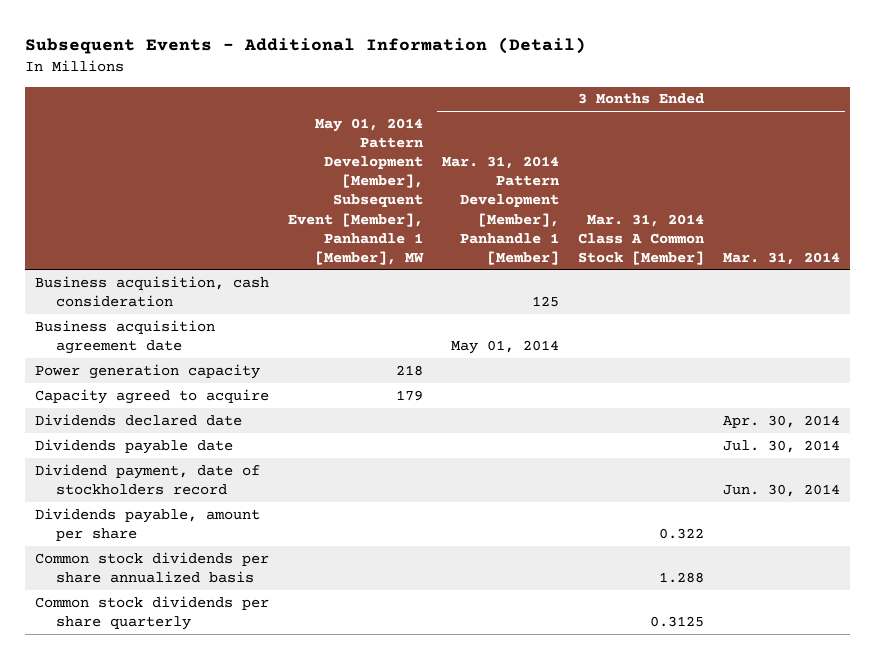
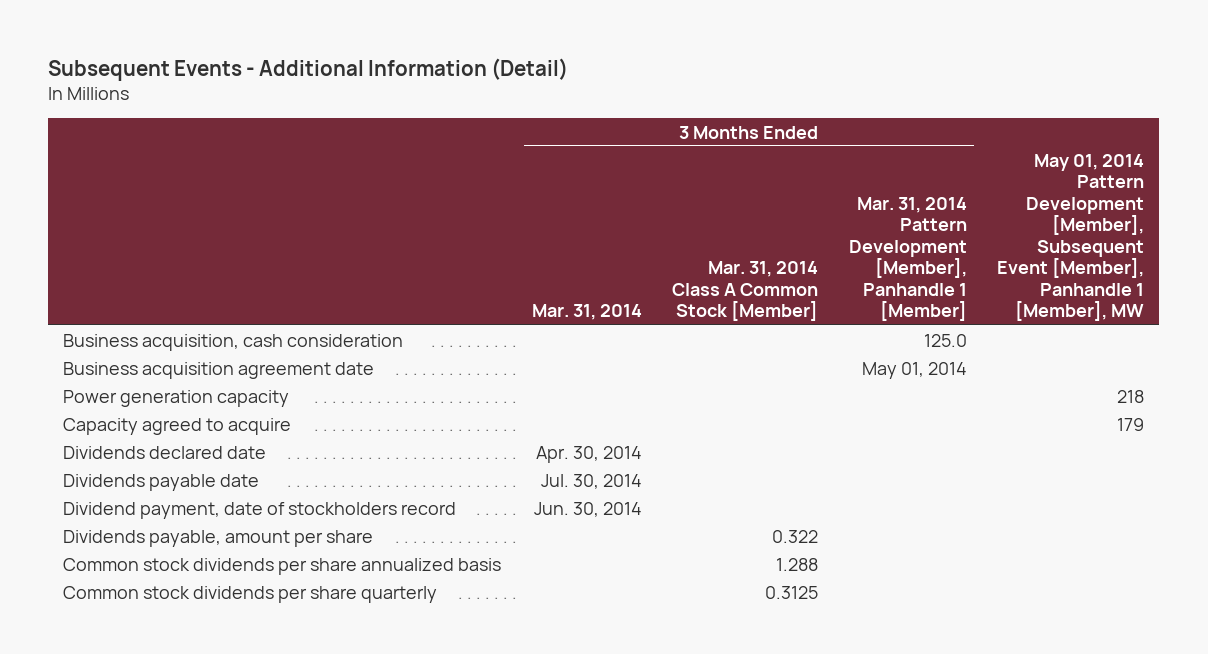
- | May 01, 2014 Pattern Development [Member], Subsequent Event [Member], Panhandle 1 [Member], MW | 3 Months Ended Mar. 31, 2014 Pattern Development [Member], Panhandle 1 [Member] | 3 Months Ended Mar. 31, 2014 Class A Common Stock [Member] | 3 Months Ended Mar. 31, 2014
+ | 3 Months Ended Mar. 31, 2014 | 3 Months Ended Mar. 31, 2014 Class A Common Stock [Member] | 3 Months Ended Mar. 31, 2014 Pattern Development [Member], Panhandle 1 [Member] | May 01, 2014 Pattern Development [Member], Subsequent Event [Member], Panhandle 1 [Member], MW
- Business acquisition, cash consideration | | 125 | |
+ Business acquisition, cash consideration | | | 125.0 |

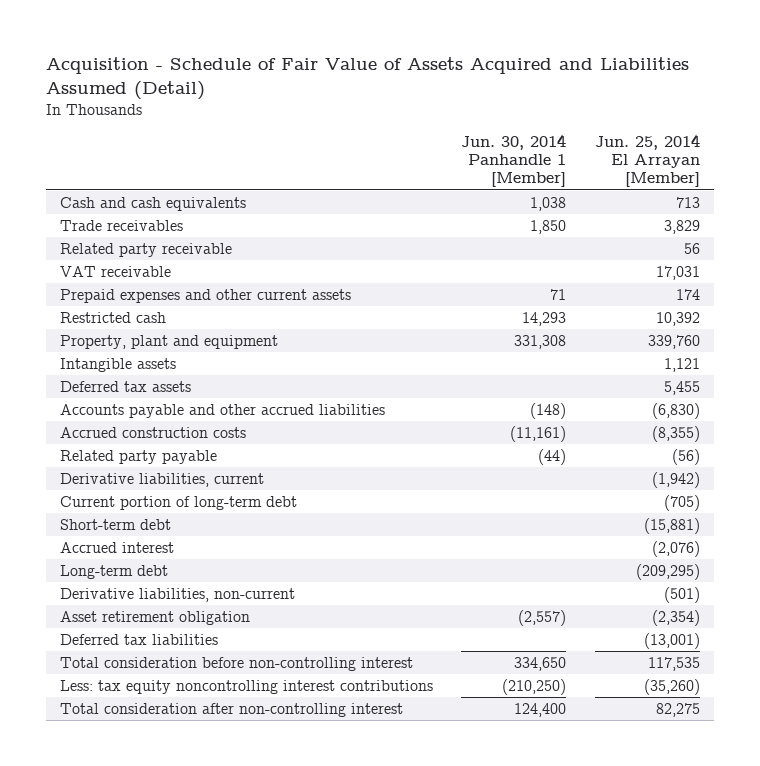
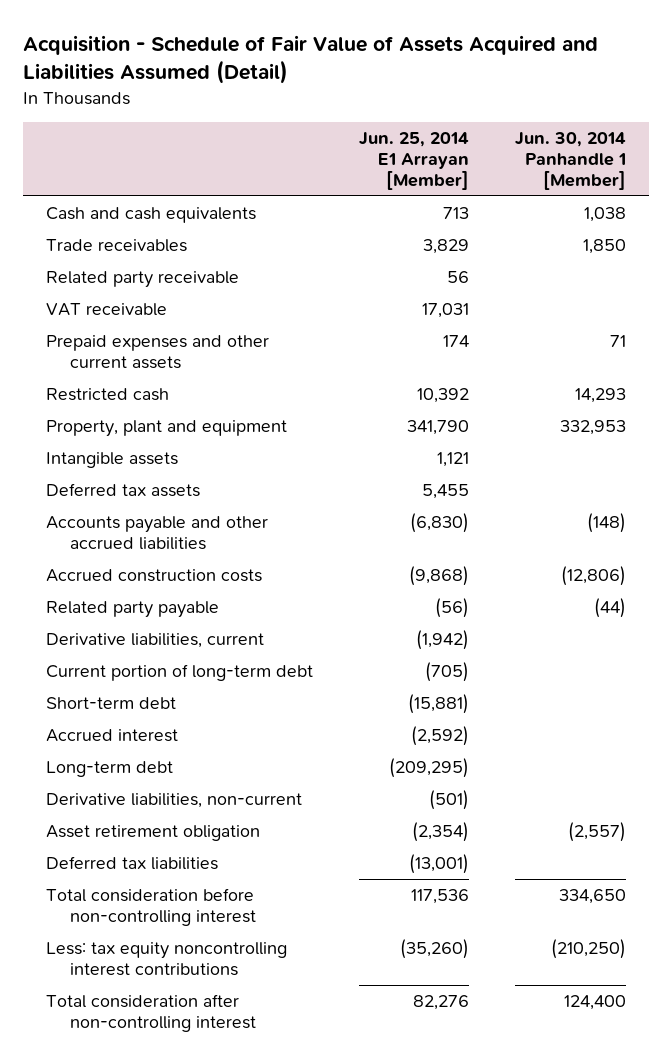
- | Jun. 30, 2014 Panhandle 1 [Member] | Jun. 25, 2014 El Arrayan [Member]
+ | Jun. 25, 2014 E1 Arrayan [Member] | Jun. 30, 2014 Panhandle 1 [Member]
- Property, plant and equipment | 331,308 | 339,760
+ Property, plant and equipment | 341,790 | 332,953
- Accrued construction costs | (11,161) | (8,355)
+ Accrued construction costs | (9,868) | (12,806)

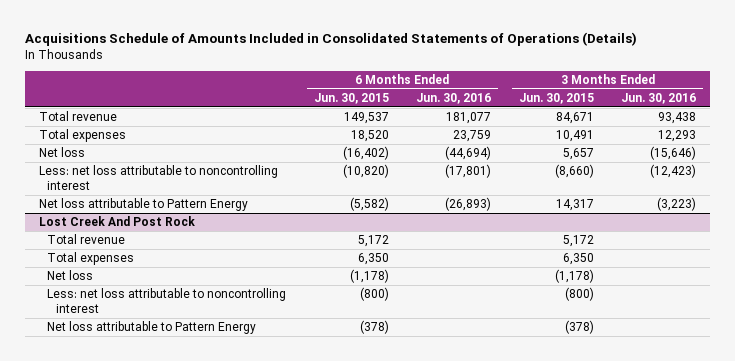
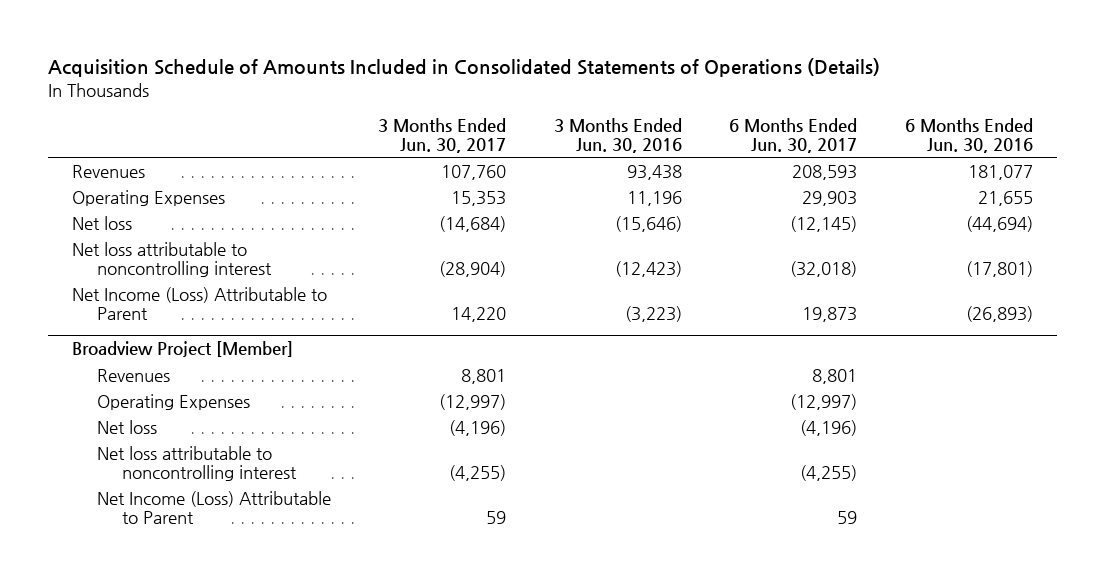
- Acquisitions Schedule of Amounts Included in Consolidated Statements of Operations (Details)
+ Acquisition Schedule of Amounts Included in Consolidated Statements of Operations (Details)
- | 6 Months Ended Jun. 30, 2015 | 6 Months Ended Jun. 30, 2016 | 3 Months Ended Jun. 30, 2015 | 3 Months Ended Jun. 30, 2016
+ | 3 Months Ended Jun. 30, 2017 | 3 Months Ended Jun. 30, 2016 | 6 Months Ended Jun. 30, 2017 | 6 Months Ended Jun. 30, 2016
- Total revenue | 149,537 | 181,077 | 84,671 | 93,438
- Total expenses | 18,520 | 23,759 | 10,491 | 12,293
+ Revenues | 107,760 | 93,438 | 208,593 | 181,077
+ Operating Expenses | 15,353 | 11,196 | 29,903 | 21,655
- Less: net loss attributable to noncontrolling interest | (10,820) | (17,801) | (8,660) | (12,423)
- Net loss attributable to Pattern Energy | (5,582) | (26,893) | 14,317 | (3,223)
- Lost Creek And Post Rock
- Total revenue | 5,172 | | 5,172 |
- Total expenses | 6,350 | | 6,350 |
- Net loss | (1,178) | | (1,178) |
- Less: net loss attributable to noncontrolling interest | (800) | | (800) |
- Net loss attributable to Pattern Energy | (378) | | (378) |
+ Net loss attributable to noncontrolling interest | (28,904) | (12,423) | (32,018) | (17,801)
+ Net Income (Loss) Attributable to Parent | 14,220 | (3,223) | 19,873 | (26,893)
+ Broadview Project [Member]
+ Revenues | 8,801 | | 8,801 |
+ Operating Expenses | (12,997) | | (12,997) |
+ Net loss | (4,196) | | (4,196) |
+ Net loss attributable to noncontrolling interest | (4,255) | | (4,255) |
+ Net Income (Loss) Attributable to Parent | 59 | | 59 |

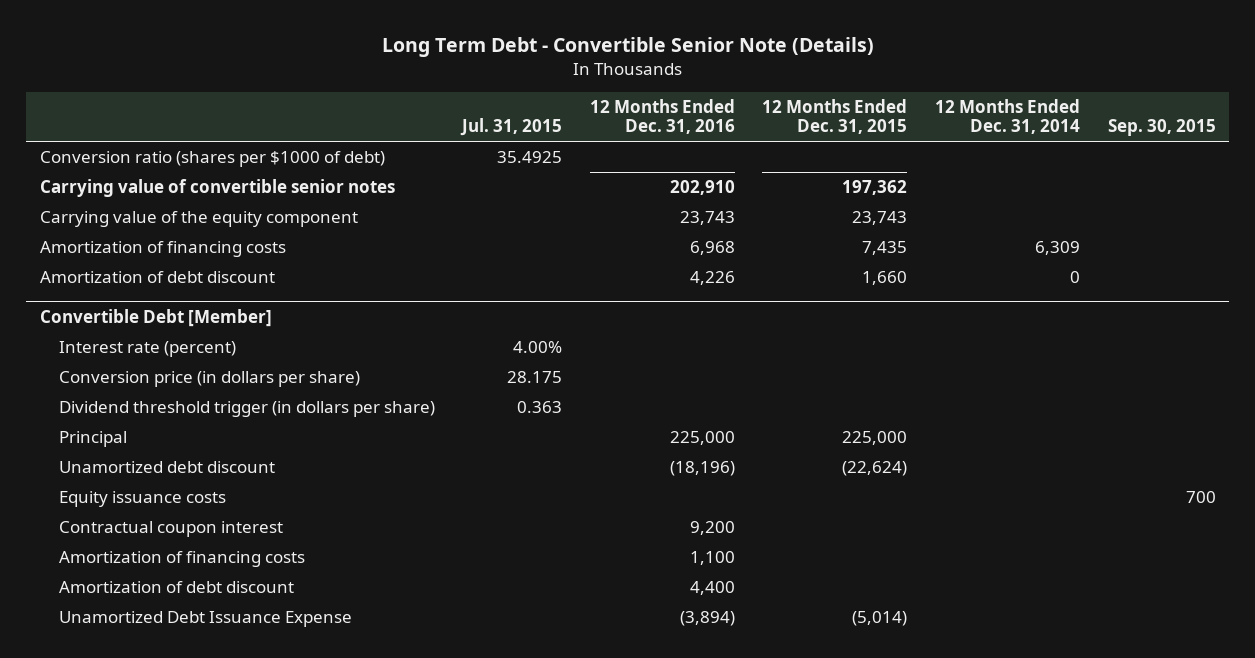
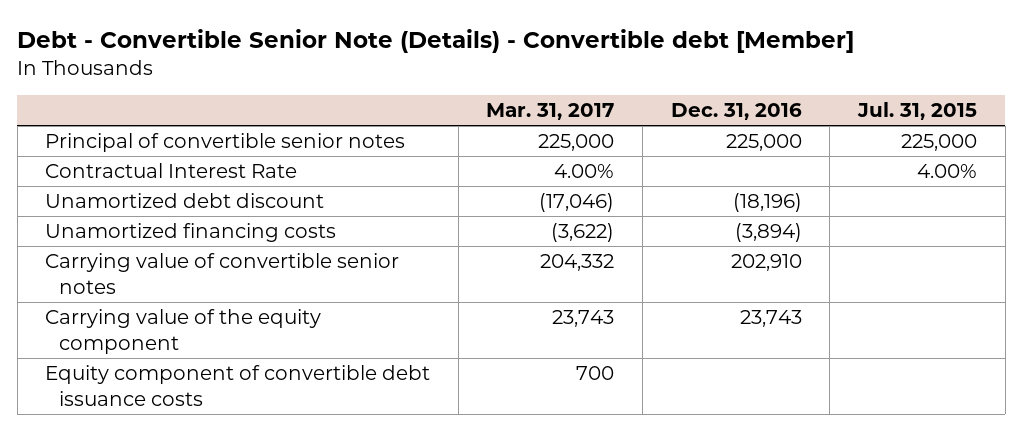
- Long Term Debt - Convertible Senior Note (Details)
+ Debt - Convertible Senior Note (Details) - Convertible debt [Member]
- | Jul. 31, 2015 | 12 Months Ended Dec. 31, 2016 | 12 Months Ended Dec. 31, 2015 | 12 Months Ended Dec. 31, 2014 | Sep. 30, 2015
+ | Mar. 31, 2017 | Dec. 31, 2016 | Jul. 31, 2015
- Conversion ratio (shares per $1000 of debt) | 35.4925 | | | |
+ Principal of convertible senior notes | 225,000 | 225,000 | 225,000
+ Contractual Interest Rate | 4.00% | | 4.00%
+ Unamortized debt discount | (17,046) | (18,196) |
+ Unamortized financing costs | (3,622) | (3,894) |
- Amortization of financing costs | | 6,968 | 7,435 | 6,309 |
- Amortization of debt discount | | 4,226 | 1,660 | 0 |
- Convertible Debt [Member]
- Interest rate (percent) | 4.00% | | | |
- Conversion price (in dollars per share) | 28.175 | | | |
- Dividend threshold trigger (in dollars per share) | 0.363 | | | |
- Principal | | 225,000 | 225,000 | |
- Unamortized debt discount | | (18,196) | (22,624) | |
- Equity issuance costs | | | | | 700
- Contractual coupon interest | | 9,200 | | |
- Amortization of financing costs | | 1,100 | | |
- Amortization of debt discount | | 4,400 | | |
- Unamortized Debt Issuance Expense | | (3,894) | (5,014) | |
+ Equity component of convertible debt issuance costs | 700 | |

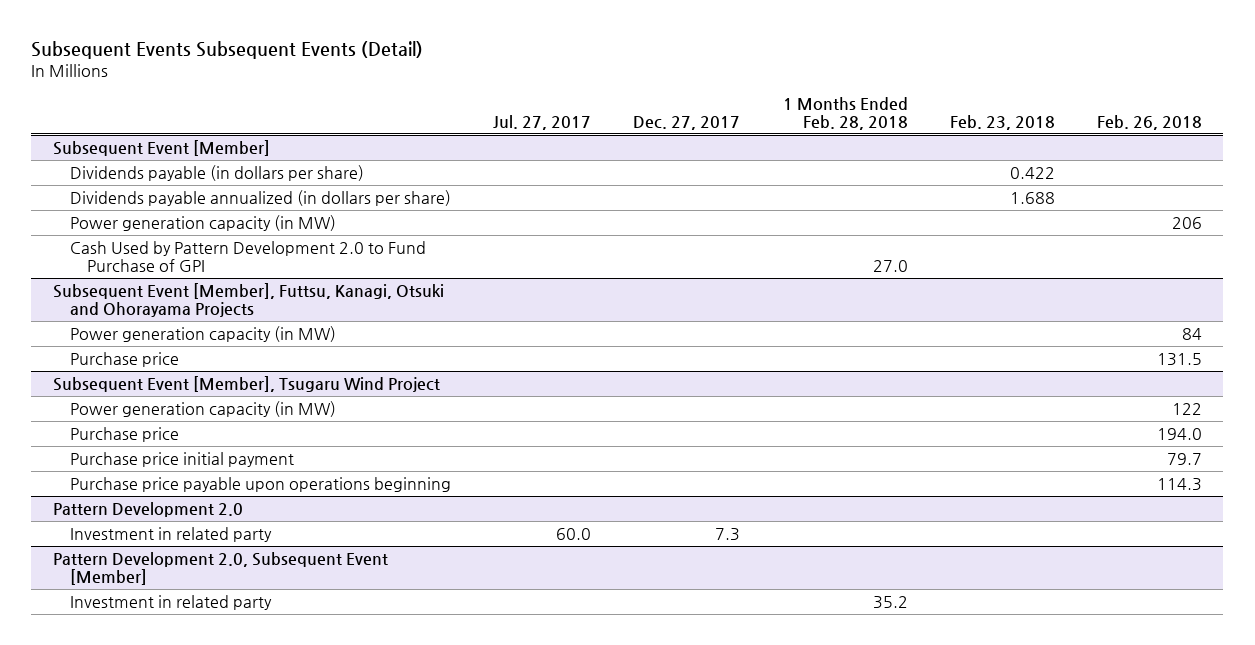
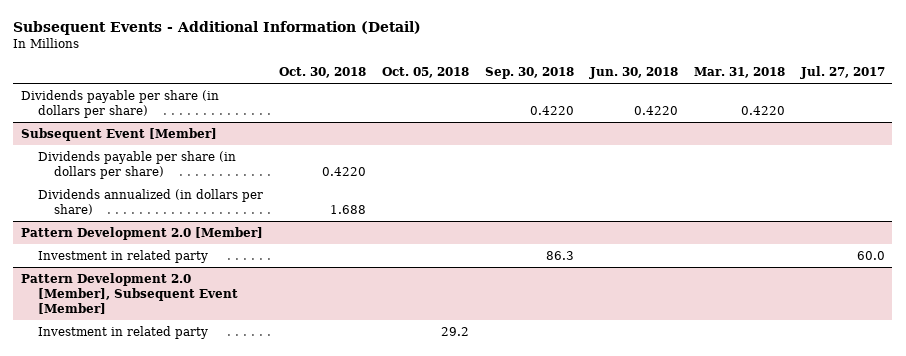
- Subsequent Events Subsequent Events (Detail)
+ Subsequent Events - Additional Information (Detail)
- | Jul. 27, 2017 | Dec. 27, 2017 | 1 Months Ended Feb. 28, 2018 | Feb. 23, 2018 | Feb. 26, 2018
+ | Oct. 30, 2018 | Oct. 05, 2018 | Sep. 30, 2018 | Jun. 30, 2018 | Mar. 31, 2018 | Jul. 27, 2017
+ Dividends payable per share (in dollars per share) | | | 0.4220 | 0.4220 | 0.4220 |
@ Subsequent Event [Member]
- Dividends payable (in dollars per share) | | | | 0.422 |
- Dividends payable annualized (in dollars per share) | | | | 1.688 |
- Power generation capacity (in MW) | | | | | 206
- Cash Used by Pattern Development 2.0 to Fund Purchase of GPI | | | 27.0 | |
- Subsequent Event [Member], Futtsu, Kanagi, Otsuki and Ohorayama Projects
- Power generation capacity (in MW) | | | | | 84
- Purchase price | | | | | 131.5
- Subsequent Event [Member], Tsugaru Wind Project
- Power generation capacity (in MW) | | | | | 122
- Purchase price | | | | | 194.0
- Purchase price initial payment | | | | | 79.7
- Purchase price payable upon operations beginning | | | | | 114.3
- Pattern Development 2.0
@ Subsequent Event [Member]
+ Dividends payable per share (in dollars per share) | 0.4220 | | | | |
+ Dividends annualized (in dollars per share) | 1.688 | | | | |
+ Pattern Development 2.0 [Member]
- Pattern Development 2.0, Subsequent Event [Member]
+ Pattern Development 2.0 [Member], Subsequent Event [Member]

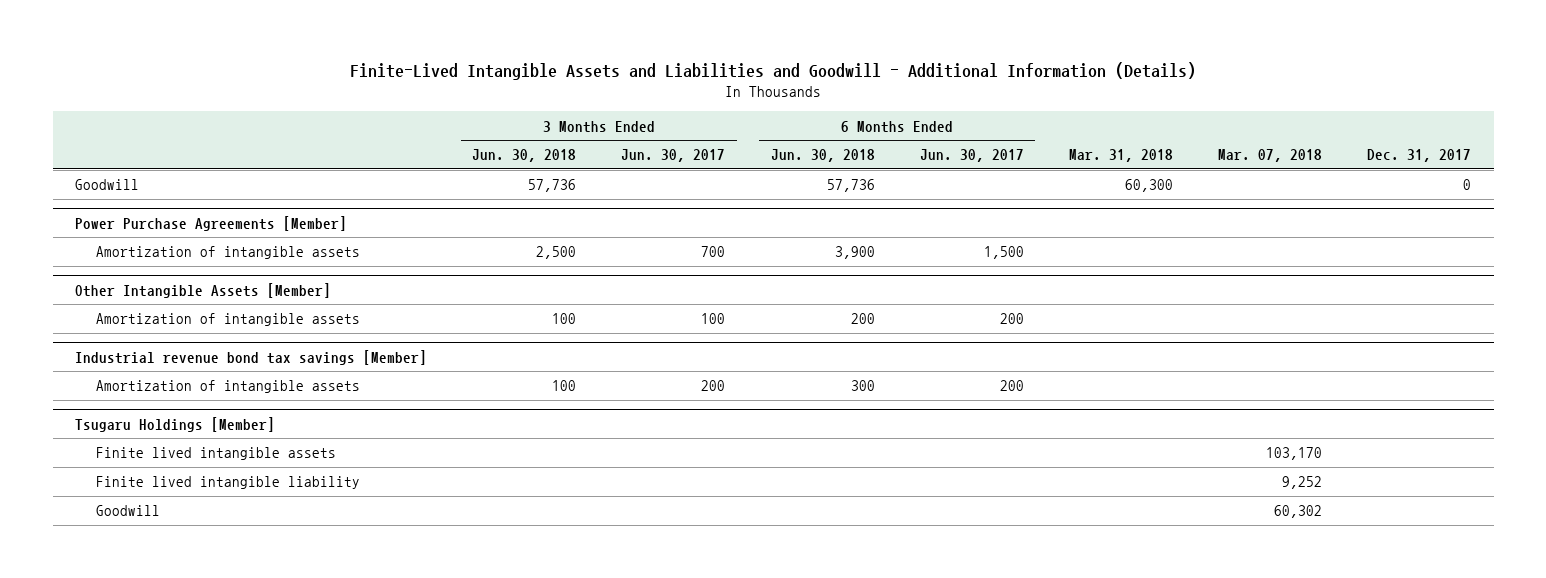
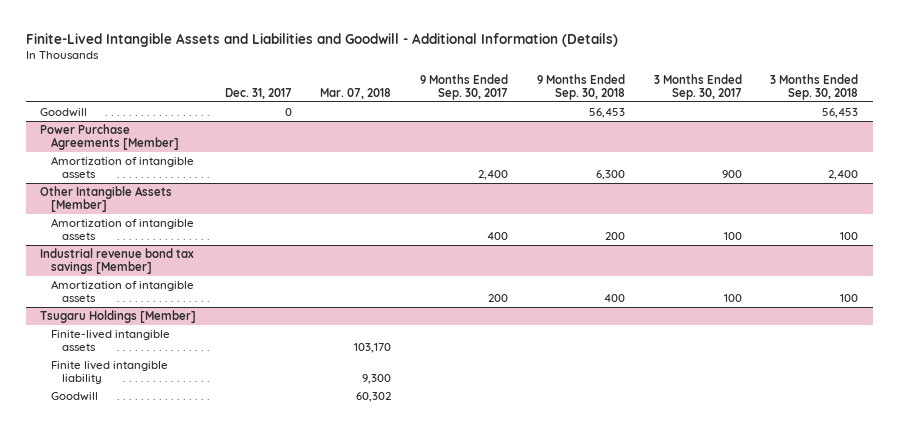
- | 3 Months Ended Jun. 30, 2018 | 3 Months Ended Jun. 30, 2017 | 6 Months Ended Jun. 30, 2018 | 6 Months Ended Jun. 30, 2017 | Mar. 31, 2018 | Mar. 07, 2018 | Dec. 31, 2017
+ | Dec. 31, 2017 | Mar. 07, 2018 | 9 Months Ended Sep. 30, 2017 | 9 Months Ended Sep. 30, 2018 | 3 Months Ended Sep. 30, 2017 | 3 Months Ended Sep. 30, 2018
@ Tsugaru Holdings [Member]
- Finite lived intangible assets | | | | | | 103,170 |
- Finite lived intangible liability | | | | | | 9,252 |
+ Finite-lived intangible assets | | 103,170 | | | |
+ Finite lived intangible liability | | 9,300 | | | |

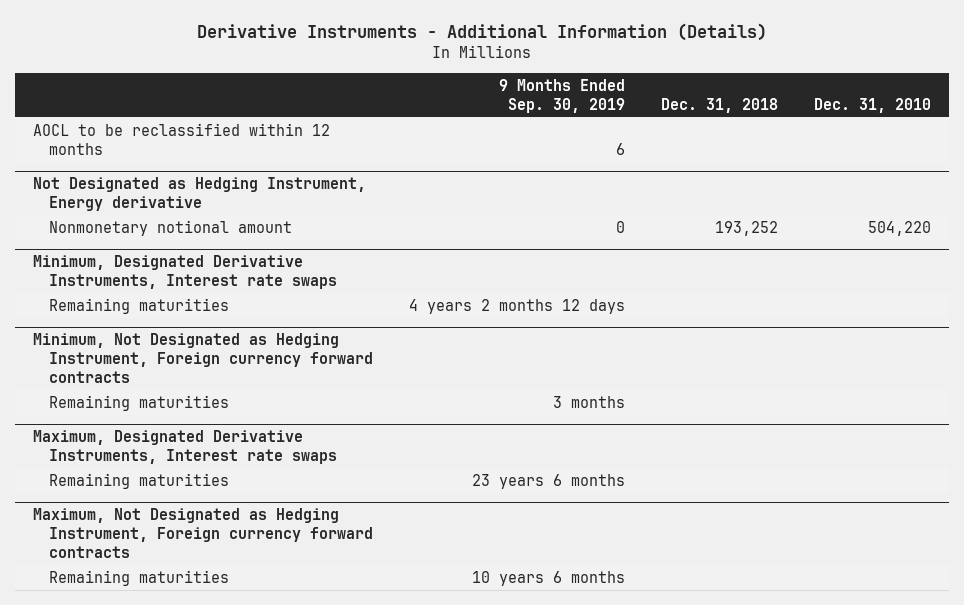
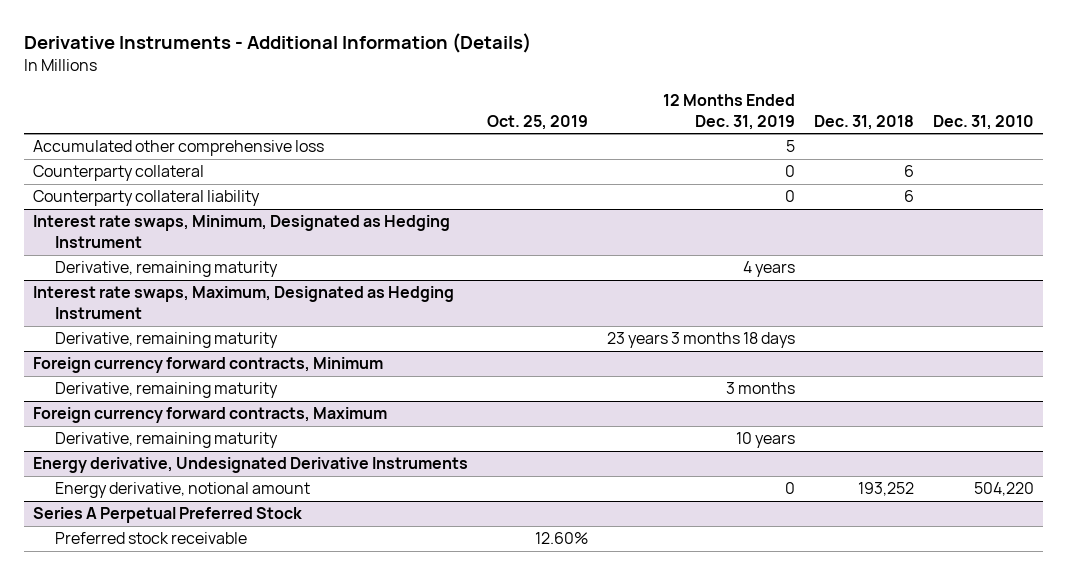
- | 9 Months Ended Sep. 30, 2019 | Dec. 31, 2018 | Dec. 31, 2010
+ | Oct. 25, 2019 | 12 Months Ended Dec. 31, 2019 | Dec. 31, 2018 | Dec. 31, 2010
- AOCL to be reclassified within 12 months | 6 | |
- Not Designated as Hedging Instrument, Energy derivative
- Nonmonetary notional amount | 0 | 193,252 | 504,220
- Minimum, Designated Derivative Instruments, Interest rate swaps
- Remaining maturities | 4 years 2 months 12 days | |
- Minimum, Not Designated as Hedging Instrument, Foreign currency forward contracts
- Remaining maturities | 3 months | |
- Maximum, Designated Derivative Instruments, Interest rate swaps
- Remaining maturities | 23 years 6 months | |
- Maximum, Not Designated as Hedging Instrument, Foreign currency forward contracts
- Remaining maturities | 10 years 6 months | |
+ Accumulated other comprehensive loss | | 5 | |
+ Counterparty collateral | | 0 | 6 |
+ Counterparty collateral liability | | 0 | 6 |
+ Interest rate swaps, Minimum, Designated as Hedging Instrument
+ Derivative, remaining maturity | | 4 years | |
+ Interest rate swaps, Maximum, Designated as Hedging Instrument
+ Derivative, remaining maturity | | 23 years 3 months 18 days | |
+ Foreign currency forward contracts, Minimum
+ Derivative, remaining maturity | | 3 months | |
+ Foreign currency forward contracts, Maximum
+ Derivative, remaining maturity | | 10 years | |
+ Energy derivative, Undesignated Derivative Instruments
+ Energy derivative, notional amount | | 0 | 193,252 | 504,220
+ Series A Perpetual Preferred Stock
+ Preferred stock receivable | 12.60% | | |

